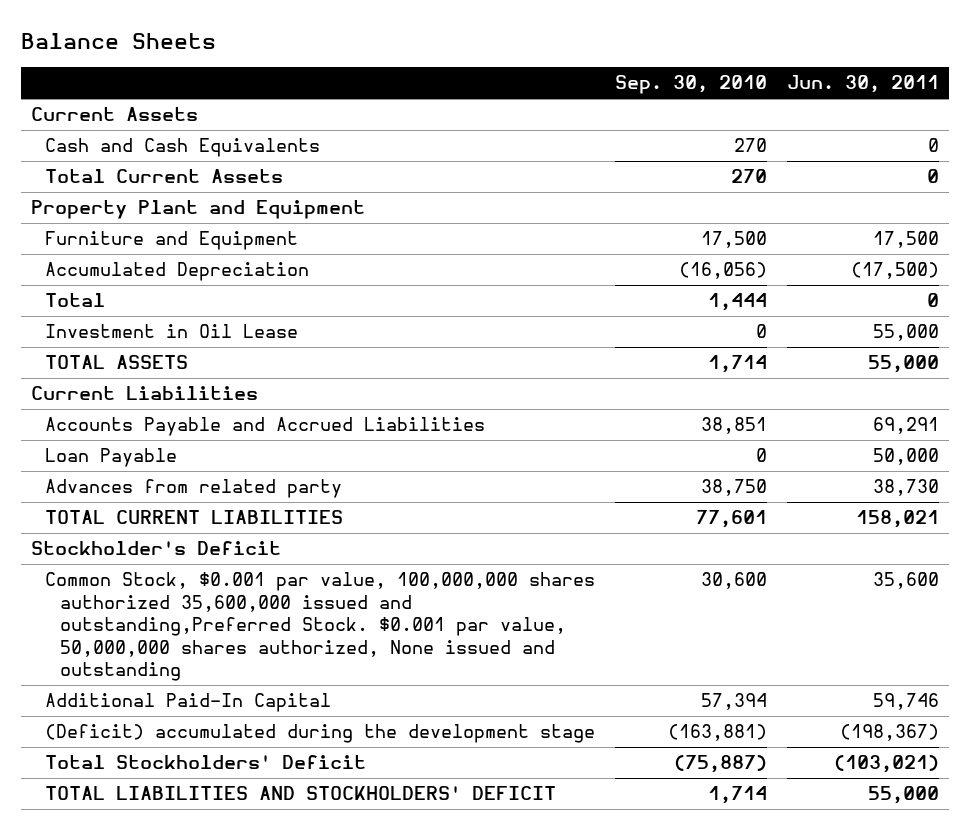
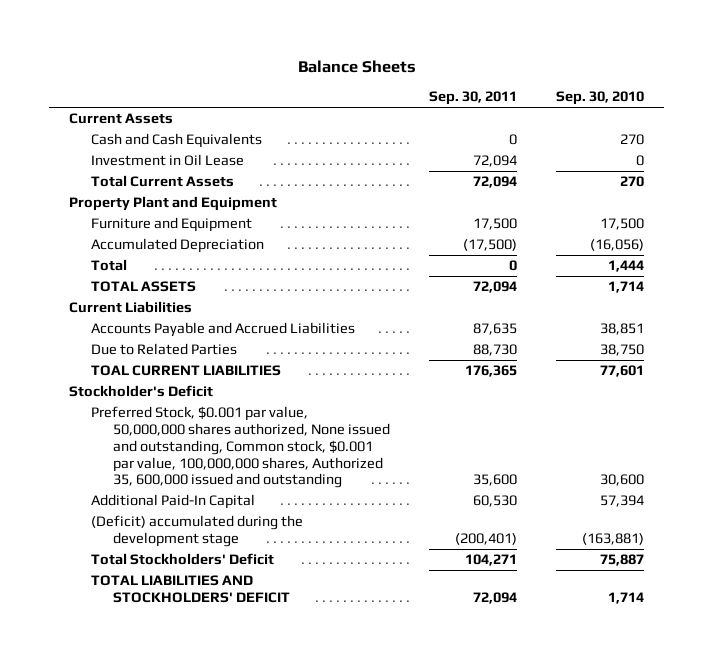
- | Sep. 30, 2010 | Jun. 30, 2011
+ | Sep. 30, 2011 | Sep. 30, 2010
moved up: Investment in Oil Lease | 72,094 | 0
- Loan Payable | 0 | 50,000
- Advances from related party | 38,750 | 38,730
- TOTAL CURRENT LIABILITIES | 77,601 | 158,021
+ Due to Related Parties | 88,730 | 38,750
+ TOAL CURRENT LIABILITIES | 176,365 | 77,601
- Common Stock, $0.001 par value, 100,000,000 shares authorized 35,600,000 issued and outstanding,Preferred Stock. $0.001 par value, 50,000,000 shares authorized, None issued and outstanding | 30,600 | 35,600
+ Preferred Stock, $0.001 par value, 50,000,000 shares authorized, None issued and outstanding, Common stock, $0.001 par value, 100,000,000 shares, Authorized 35, 600,000 issued and outstanding | 35,600 | 30,600
- Total Stockholders' Deficit | (75,887) | (103,021)
+ Total Stockholders' Deficit | 104,271 | 75,887

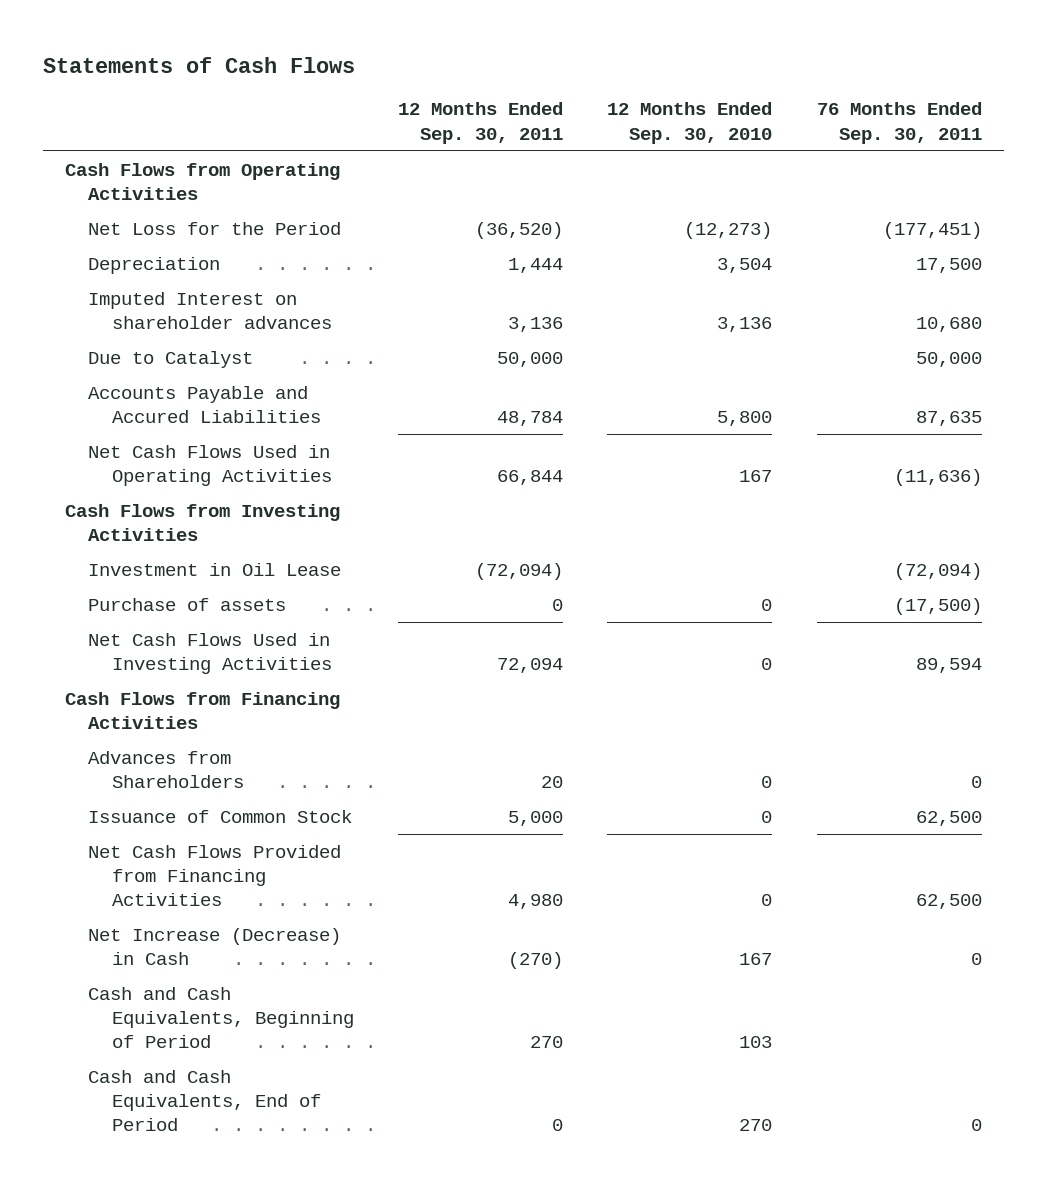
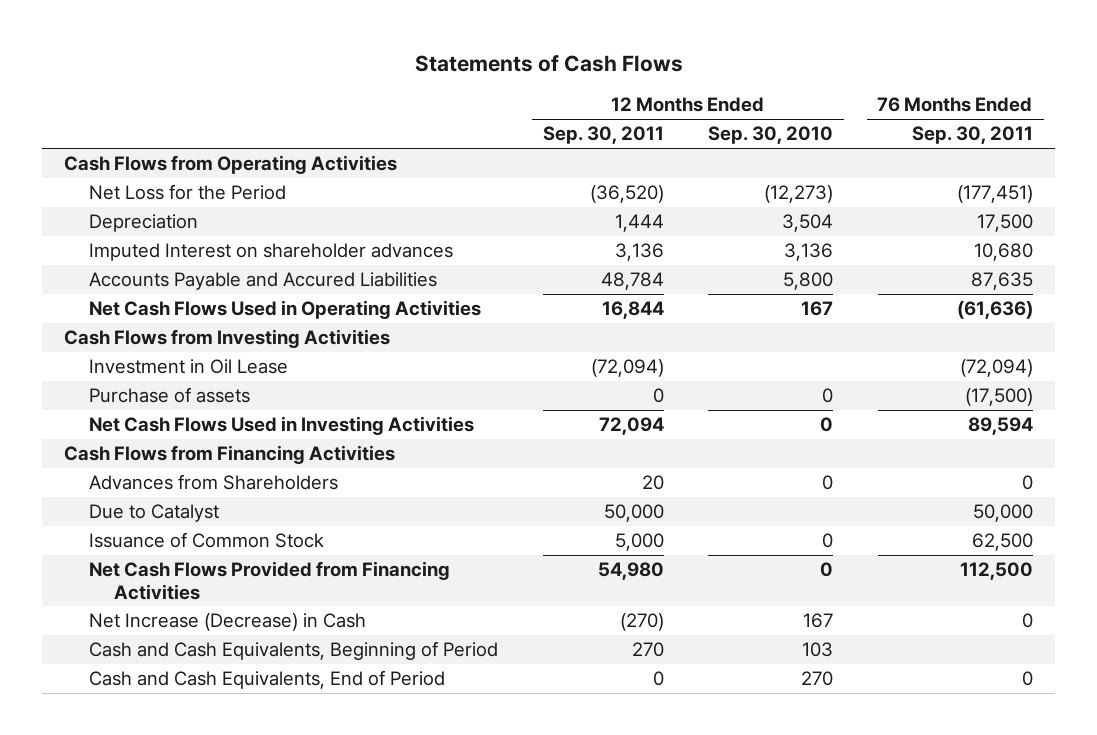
- Net Cash Flows Used in Operating Activities | 66,844 | 167 | (11,636)
+ Net Cash Flows Used in Operating Activities | 16,844 | 167 | (61,636)
moved down: Due to Catalyst | 50,000 | | 50,000
- Net Cash Flows Provided from Financing Activities | 4,980 | 0 | 62,500
+ Net Cash Flows Provided from Financing Activities | 54,980 | 0 | 112,500

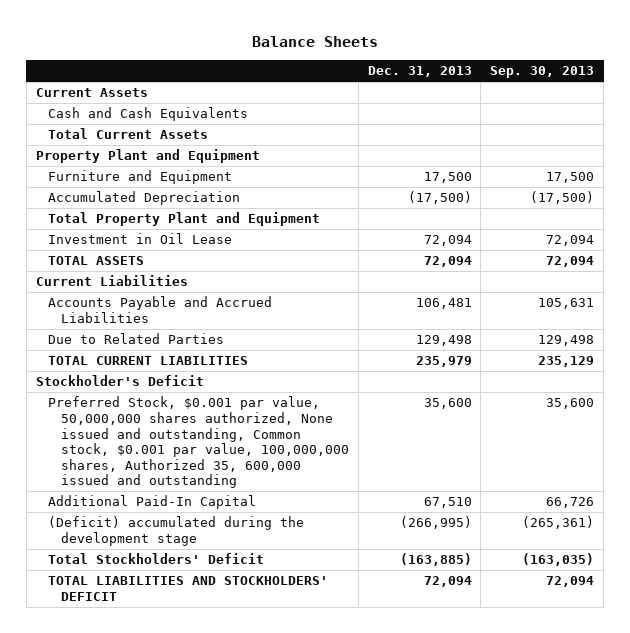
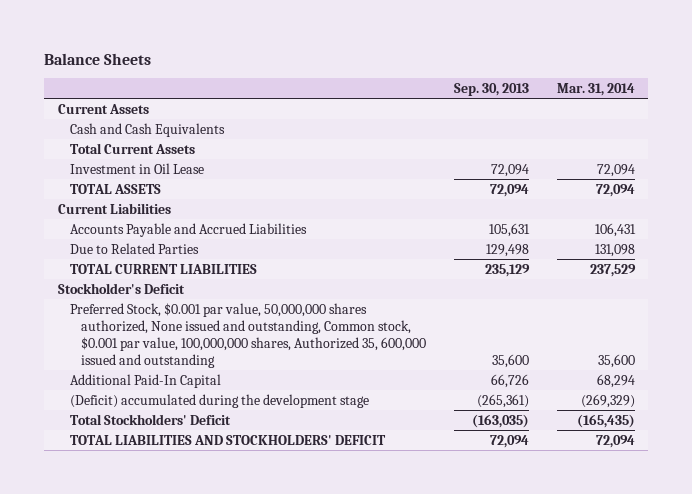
- | Dec. 31, 2013 | Sep. 30, 2013
+ | Sep. 30, 2013 | Mar. 31, 2014
- Property Plant and Equipment
- Furniture and Equipment | 17,500 | 17,500
- Accumulated Depreciation | (17,500) | (17,500)
- Total Property Plant and Equipment

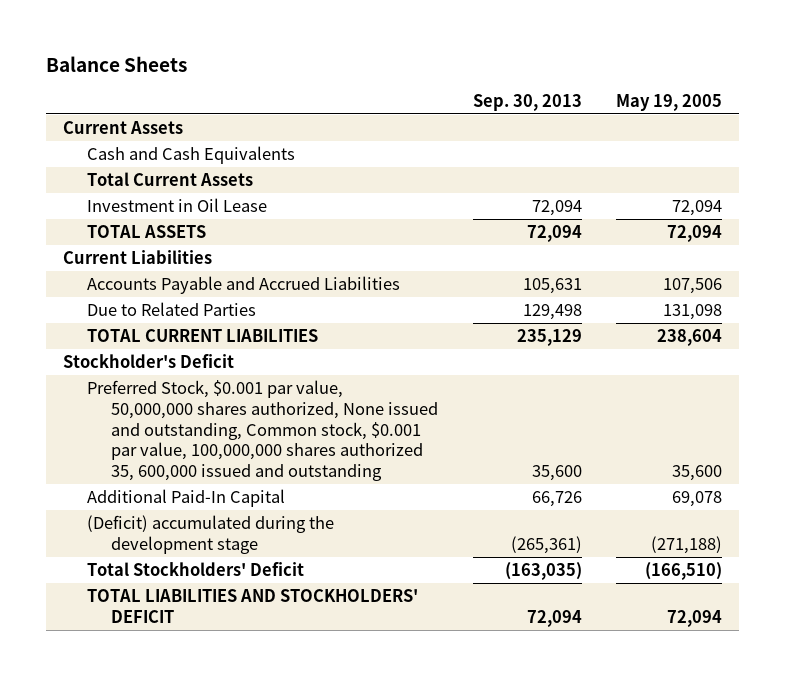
- | Sep. 30, 2013 | Mar. 31, 2014
+ | Sep. 30, 2013 | May 19, 2005
- Preferred Stock, $0.001 par value, 50,000,000 shares authorized, None issued and outstanding, Common stock, $0.001 par value, 100,000,000 shares, Authorized 35, 600,000 issued and outstanding | 35,600 | 35,600
+ Preferred Stock, $0.001 par value, 50,000,000 shares authorized, None issued and outstanding, Common stock, $0.001 par value, 100,000,000 shares authorized 35, 600,000 issued and outstanding | 35,600 | 35,600

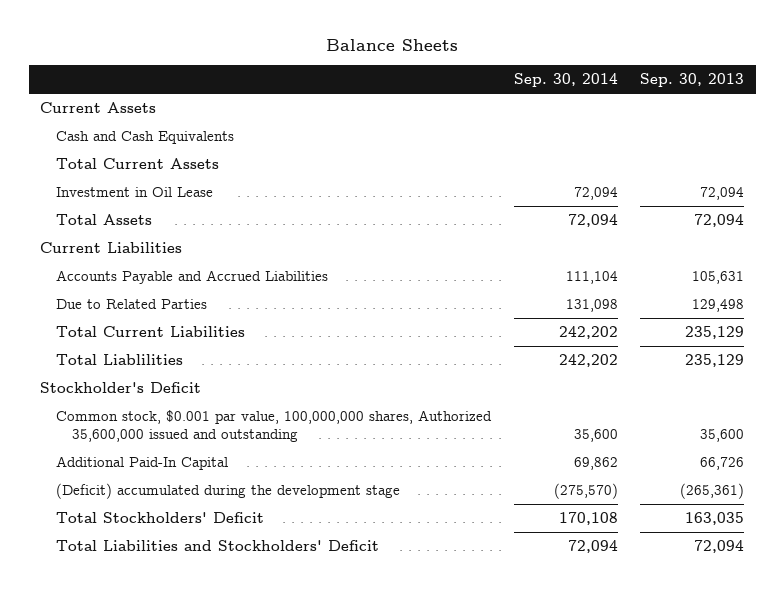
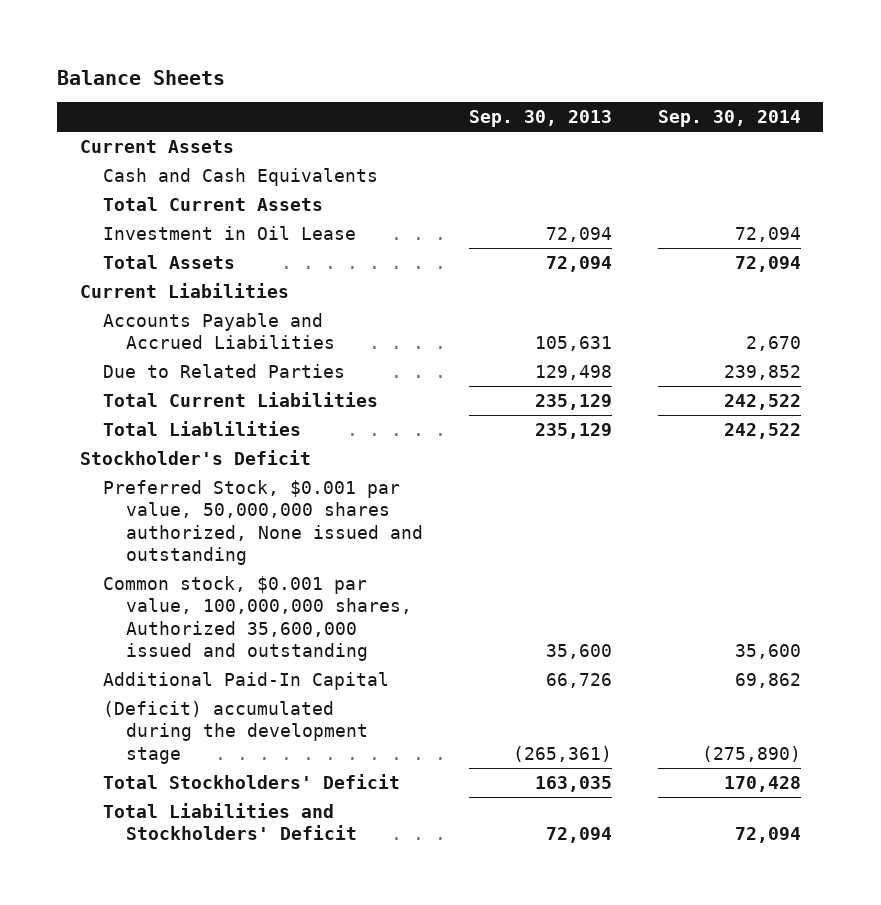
- | Sep. 30, 2014 | Sep. 30, 2013
+ | Sep. 30, 2013 | Sep. 30, 2014
- Accounts Payable and Accrued Liabilities | 111,104 | 105,631
- Due to Related Parties | 131,098 | 129,498
- Total Current Liabilities | 242,202 | 235,129
- Total Liablilities | 242,202 | 235,129
+ Accounts Payable and Accrued Liabilities | 105,631 | 2,670
+ Due to Related Parties | 129,498 | 239,852
+ Total Current Liabilities | 235,129 | 242,522
+ Total Liablilities | 235,129 | 242,522
+ Preferred Stock, $0.001 par value, 50,000,000 shares authorized, None issued and outstanding
- (Deficit) accumulated during the development stage | (275,570) | (265,361)
- Total Stockholders' Deficit | 170,108 | 163,035
+ (Deficit) accumulated during the development stage | (265,361) | (275,890)
+ Total Stockholders' Deficit | 163,035 | 170,428

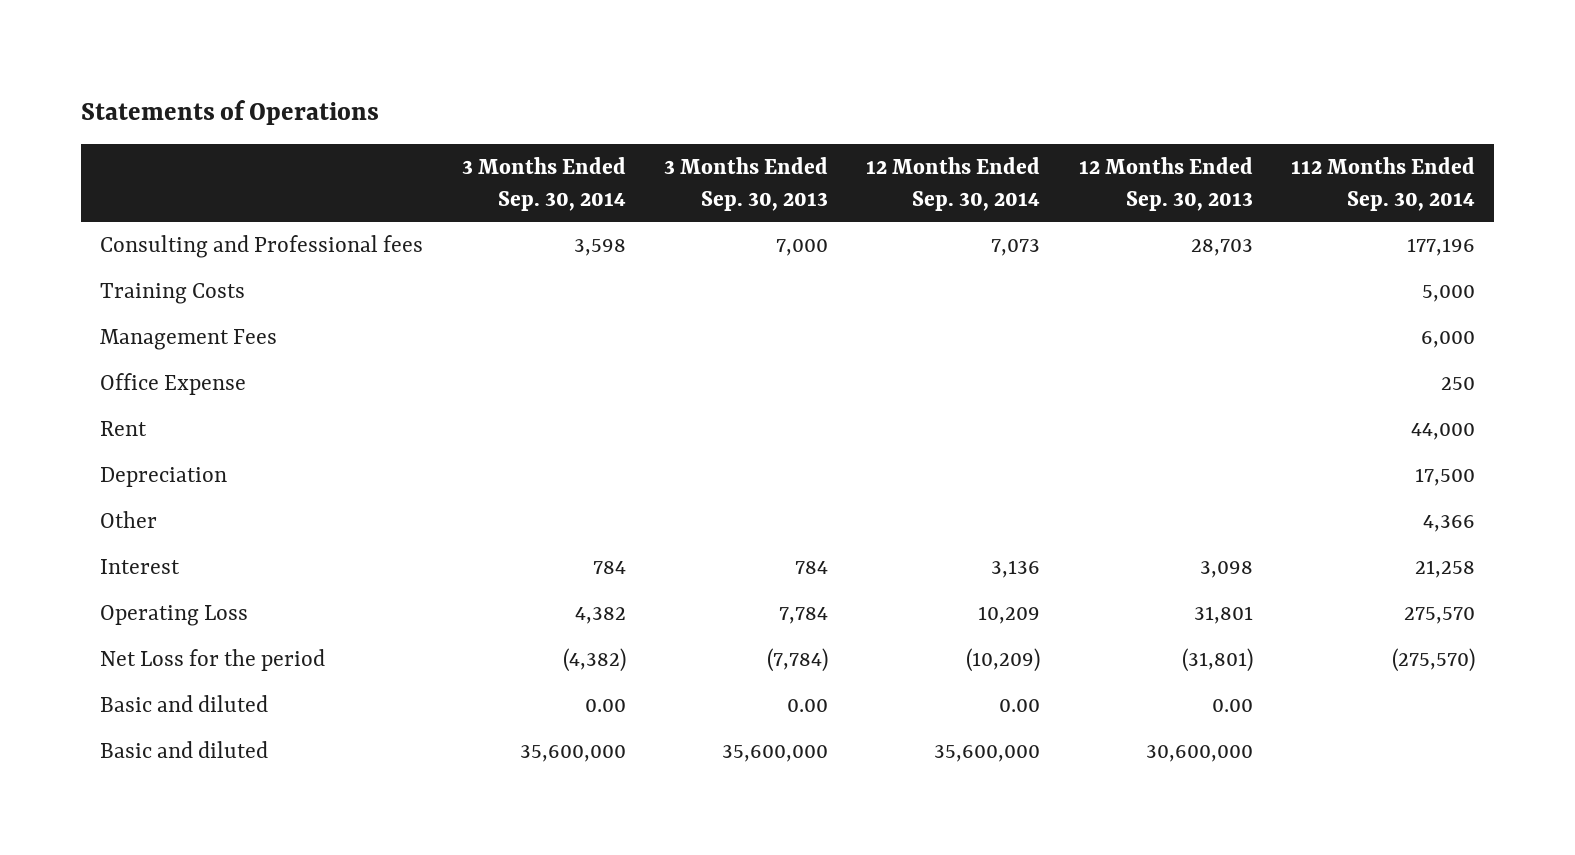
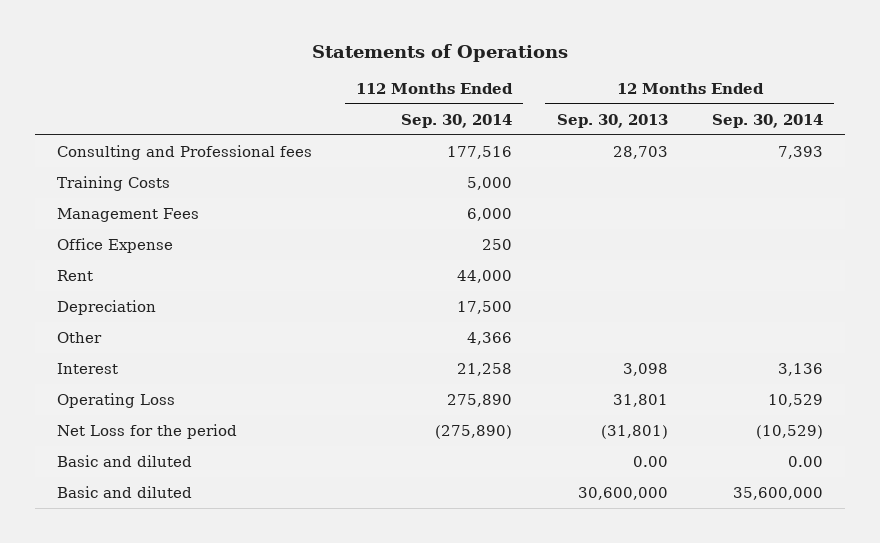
- | 3 Months Ended Sep. 30, 2014 | 3 Months Ended Sep. 30, 2013 | 12 Months Ended Sep. 30, 2014 | 12 Months Ended Sep. 30, 2013 | 112 Months Ended Sep. 30, 2014
+ | 112 Months Ended Sep. 30, 2014 | 12 Months Ended Sep. 30, 2013 | 12 Months Ended Sep. 30, 2014
- Consulting and Professional fees | 3,598 | 7,000 | 7,073 | 28,703 | 177,196
+ Consulting and Professional fees | 177,516 | 28,703 | 7,393
- Operating Loss | 4,382 | 7,784 | 10,209 | 31,801 | 275,570
- Net Loss for the period | (4,382) | (7,784) | (10,209) | (31,801) | (275,570)
+ Operating Loss | 275,890 | 31,801 | 10,529
+ Net Loss for the period | (275,890) | (31,801) | (10,529)

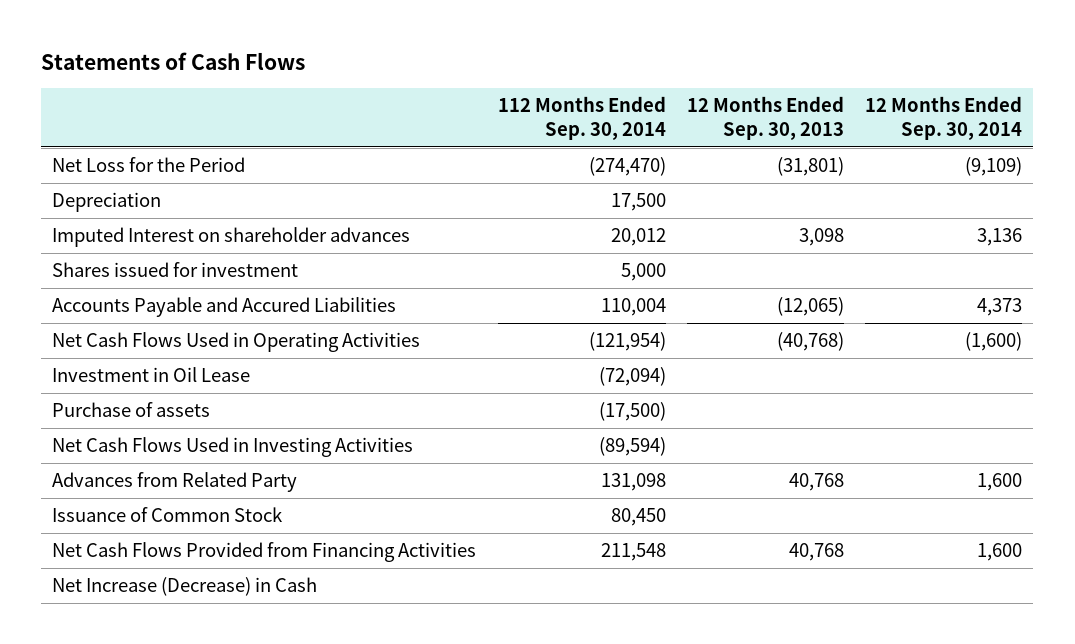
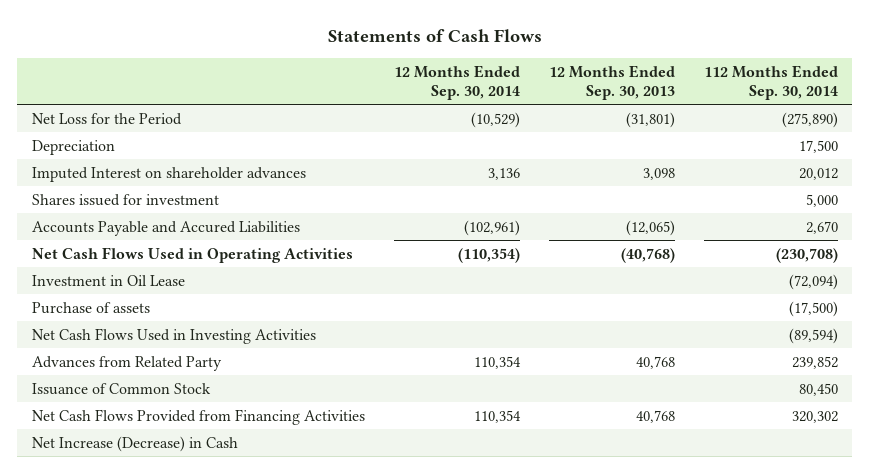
- | 112 Months Ended Sep. 30, 2014 | 12 Months Ended Sep. 30, 2013 | 12 Months Ended Sep. 30, 2014
+ | 12 Months Ended Sep. 30, 2014 | 12 Months Ended Sep. 30, 2013 | 112 Months Ended Sep. 30, 2014
- Net Loss for the Period | (274,470) | (31,801) | (9,109)
+ Net Loss for the Period | (10,529) | (31,801) | (275,890)
- Accounts Payable and Accured Liabilities | 110,004 | (12,065) | 4,373
- Net Cash Flows Used in Operating Activities | (121,954) | (40,768) | (1,600)
+ Accounts Payable and Accured Liabilities | (102,961) | (12,065) | 2,670
+ Net Cash Flows Used in Operating Activities | (110,354) | (40,768) | (230,708)
- Advances from Related Party | 131,098 | 40,768 | 1,600
+ Advances from Related Party | 110,354 | 40,768 | 239,852
- Net Cash Flows Provided from Financing Activities | 211,548 | 40,768 | 1,600
+ Net Cash Flows Provided from Financing Activities | 110,354 | 40,768 | 320,302

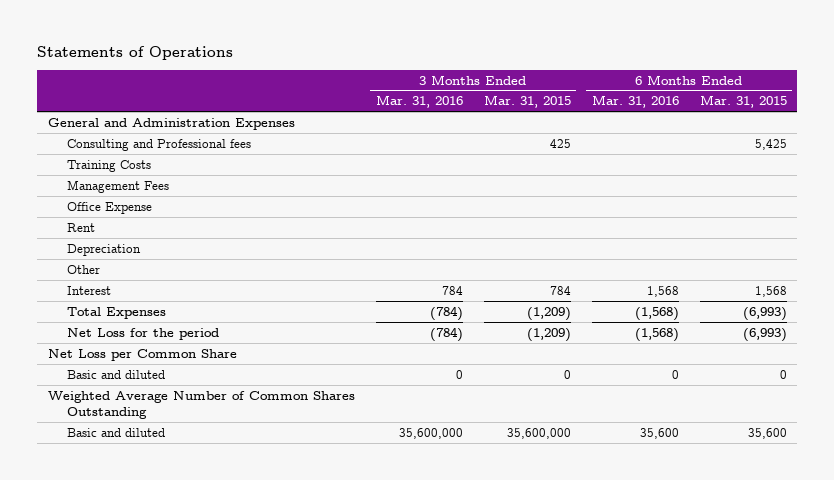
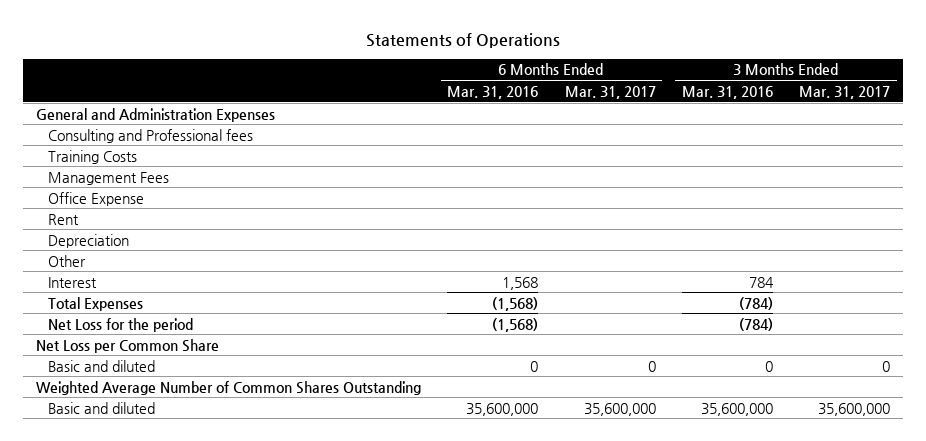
- | 3 Months Ended Mar. 31, 2016 | 3 Months Ended Mar. 31, 2015 | 6 Months Ended Mar. 31, 2016 | 6 Months Ended Mar. 31, 2015
+ | 6 Months Ended Mar. 31, 2016 | 6 Months Ended Mar. 31, 2017 | 3 Months Ended Mar. 31, 2016 | 3 Months Ended Mar. 31, 2017
- Basic and diluted | 35,600,000 | 35,600,000 | 35,600 | 35,600
+ Basic and diluted | 35,600,000 | 35,600,000 | 35,600,000 | 35,600,000

